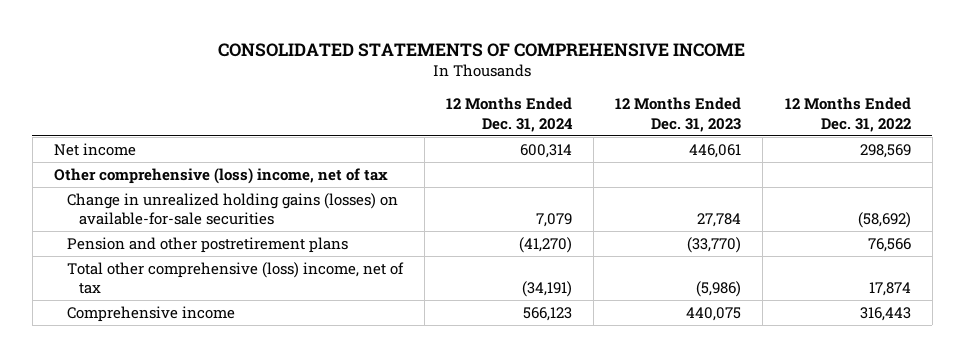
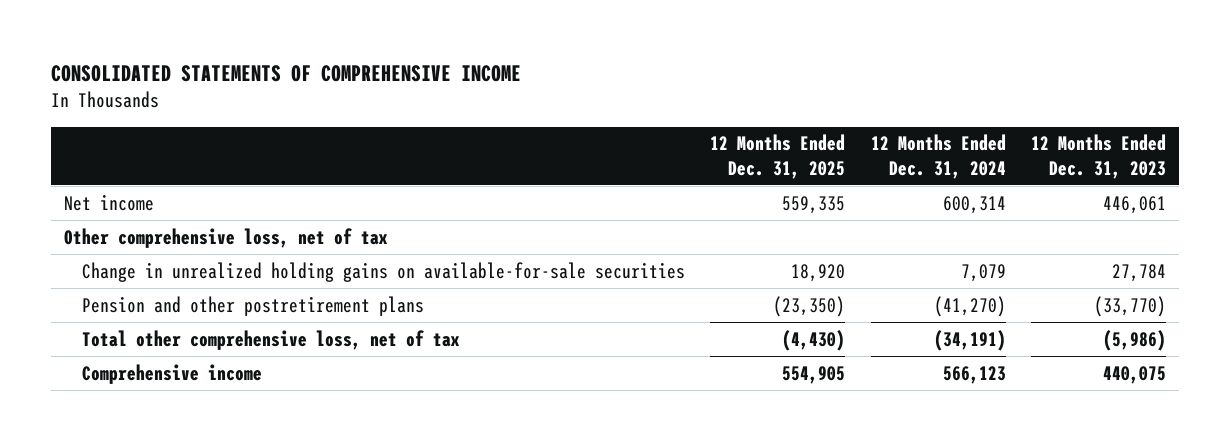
- | 12 Months Ended Dec. 31, 2024 | 12 Months Ended Dec. 31, 2023 | 12 Months Ended Dec. 31, 2022
+ | 12 Months Ended Dec. 31, 2025 | 12 Months Ended Dec. 31, 2024 | 12 Months Ended Dec. 31, 2023
- Other comprehensive (loss) income, net of tax
- Change in unrealized holding gains (losses) on available-for-sale securities | 7,079 | 27,784 | (58,692)
+ Other comprehensive loss, net of tax
+ Change in unrealized holding gains on available-for-sale securities | 18,920 | 7,079 | 27,784
- Total other comprehensive (loss) income, net of tax | (34,191) | (5,986) | 17,874
+ Total other comprehensive loss, net of tax | (4,430) | (34,191) | (5,986)

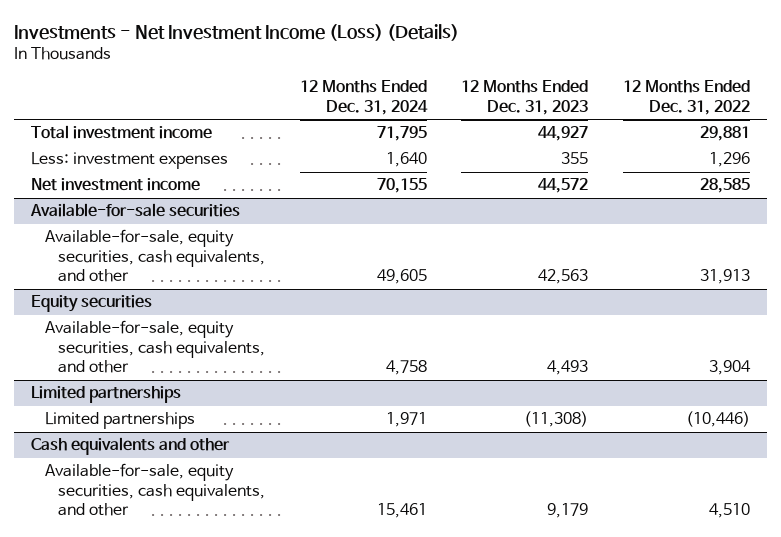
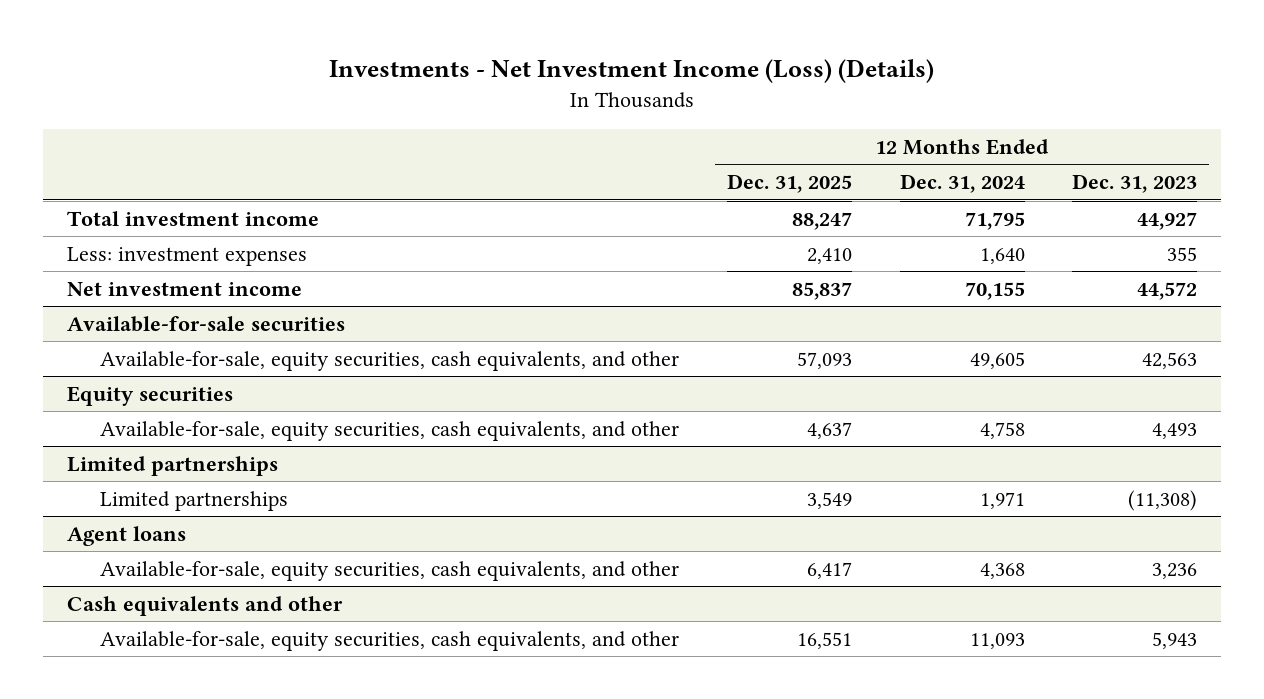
- | 12 Months Ended Dec. 31, 2024 | 12 Months Ended Dec. 31, 2023 | 12 Months Ended Dec. 31, 2022
+ | 12 Months Ended Dec. 31, 2025 | 12 Months Ended Dec. 31, 2024 | 12 Months Ended Dec. 31, 2023
+ Agent loans
+ Available-for-sale, equity securities, cash equivalents, and other | 6,417 | 4,368 | 3,236
@ Cash equivalents and other
- Available-for-sale, equity securities, cash equivalents, and other | 15,461 | 9,179 | 4,510
+ Available-for-sale, equity securities, cash equivalents, and other | 16,551 | 11,093 | 5,943

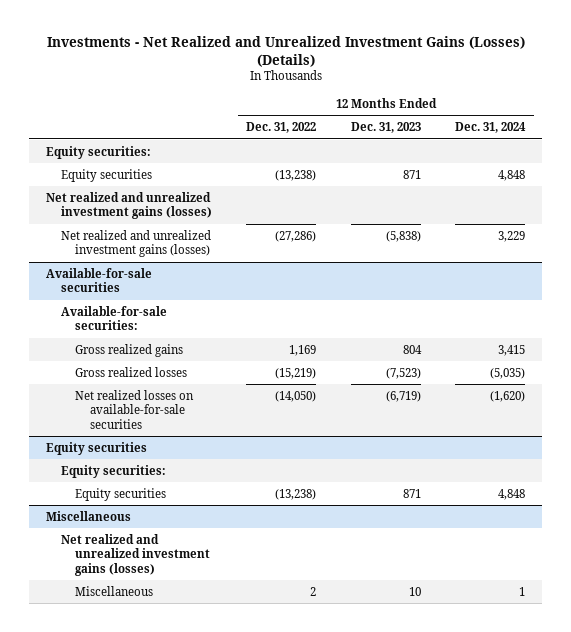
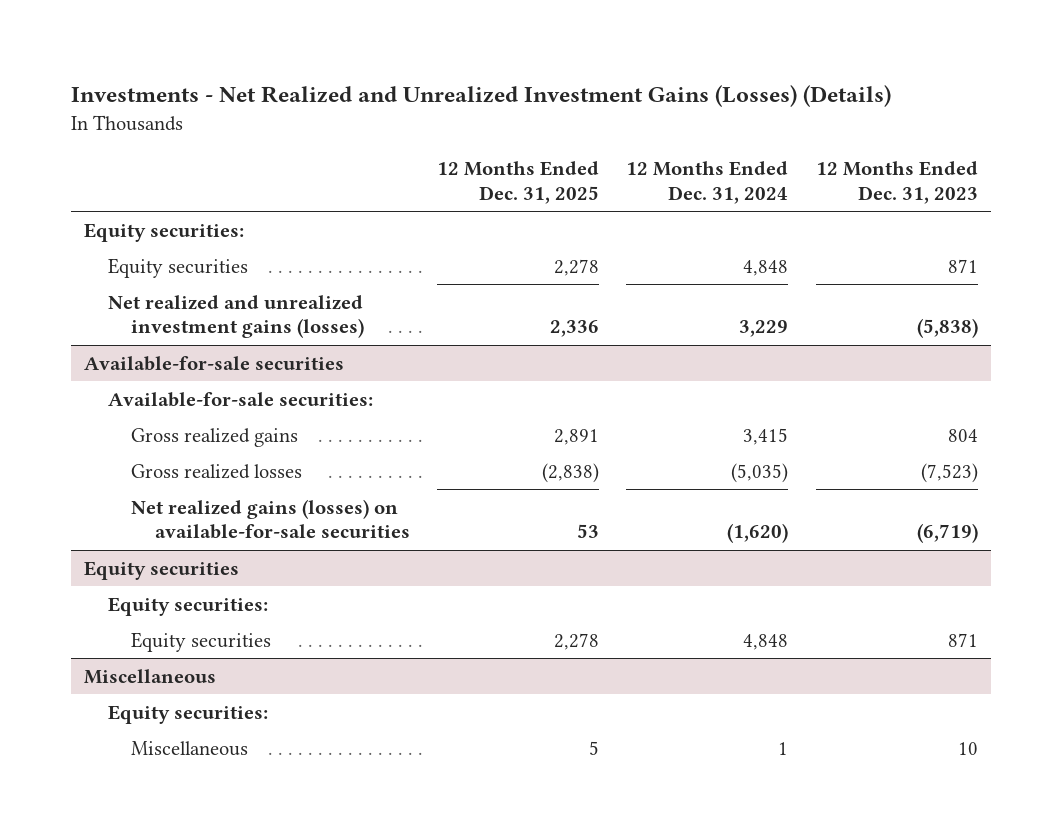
- | 12 Months Ended Dec. 31, 2022 | 12 Months Ended Dec. 31, 2023 | 12 Months Ended Dec. 31, 2024
+ | 12 Months Ended Dec. 31, 2025 | 12 Months Ended Dec. 31, 2024 | 12 Months Ended Dec. 31, 2023
- Net realized and unrealized investment gains (losses)
@ Available-for-sale securities
- Net realized losses on available-for-sale securities | (14,050) | (6,719) | (1,620)
+ Net realized gains (losses) on available-for-sale securities | 53 | (1,620) | (6,719)
@ Miscellaneous
- Net realized and unrealized investment gains (losses)
+ Equity securities:

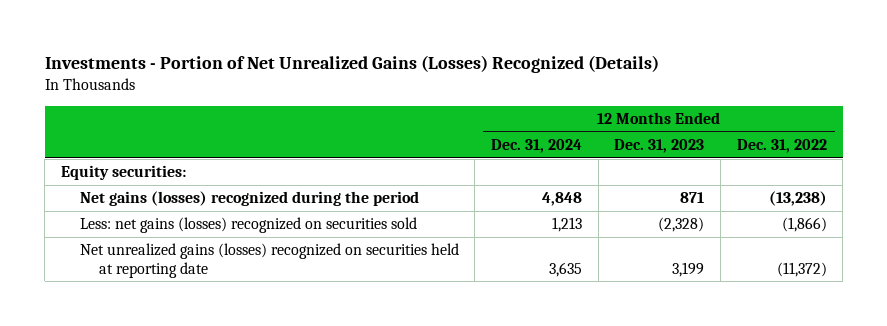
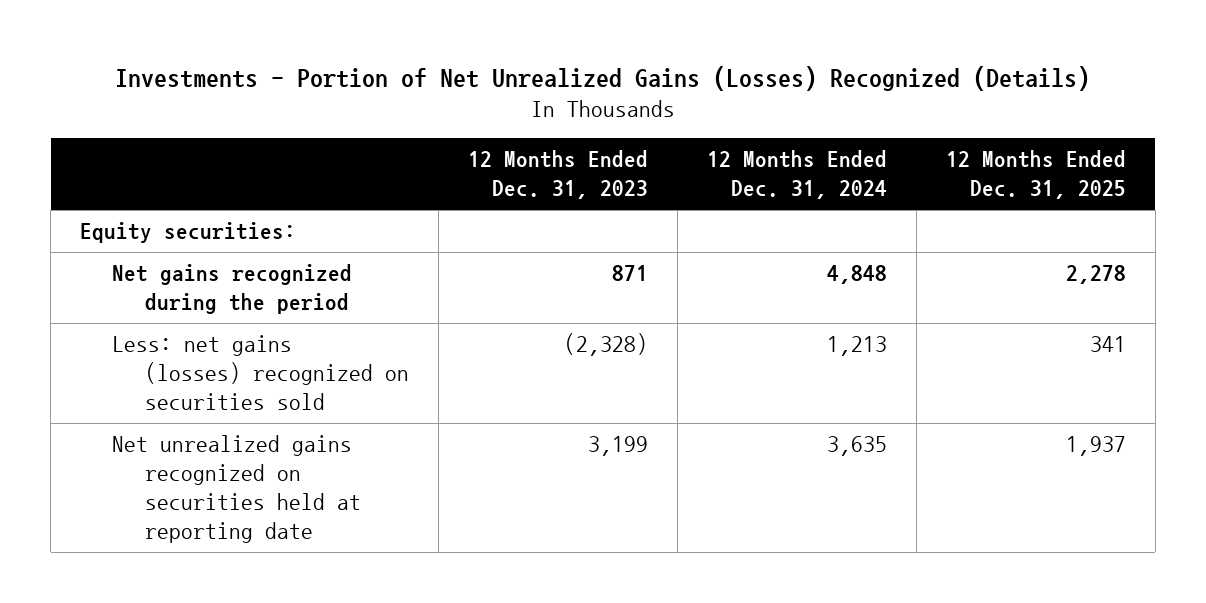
- | 12 Months Ended Dec. 31, 2024 | 12 Months Ended Dec. 31, 2023 | 12 Months Ended Dec. 31, 2022
+ | 12 Months Ended Dec. 31, 2023 | 12 Months Ended Dec. 31, 2024 | 12 Months Ended Dec. 31, 2025
- Net gains (losses) recognized during the period | 4,848 | 871 | (13,238)
+ Net gains recognized during the period | 871 | 4,848 | 2,278
- Net unrealized gains (losses) recognized on securities held at reporting date | 3,635 | 3,199 | (11,372)
+ Net unrealized gains recognized on securities held at reporting date | 3,199 | 3,635 | 1,937

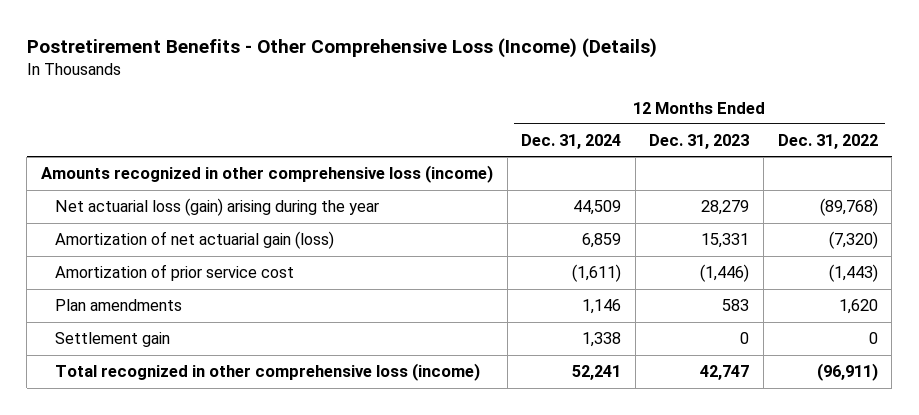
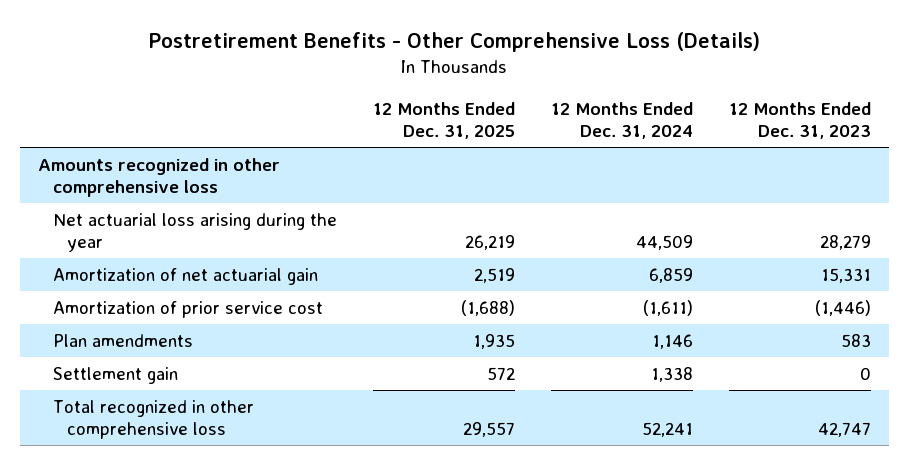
- Postretirement Benefits - Other Comprehensive Loss (Income) (Details)
+ Postretirement Benefits - Other Comprehensive Loss (Details)
- | 12 Months Ended Dec. 31, 2024 | 12 Months Ended Dec. 31, 2023 | 12 Months Ended Dec. 31, 2022
+ | 12 Months Ended Dec. 31, 2025 | 12 Months Ended Dec. 31, 2024 | 12 Months Ended Dec. 31, 2023
- Amounts recognized in other comprehensive loss (income)
- Net actuarial loss (gain) arising during the year | 44,509 | 28,279 | (89,768)
- Amortization of net actuarial gain (loss) | 6,859 | 15,331 | (7,320)
+ Amounts recognized in other comprehensive loss
+ Net actuarial loss arising during the year | 26,219 | 44,509 | 28,279
+ Amortization of net actuarial gain | 2,519 | 6,859 | 15,331
- Total recognized in other comprehensive loss (income) | 52,241 | 42,747 | (96,911)
+ Total recognized in other comprehensive loss | 29,557 | 52,241 | 42,747

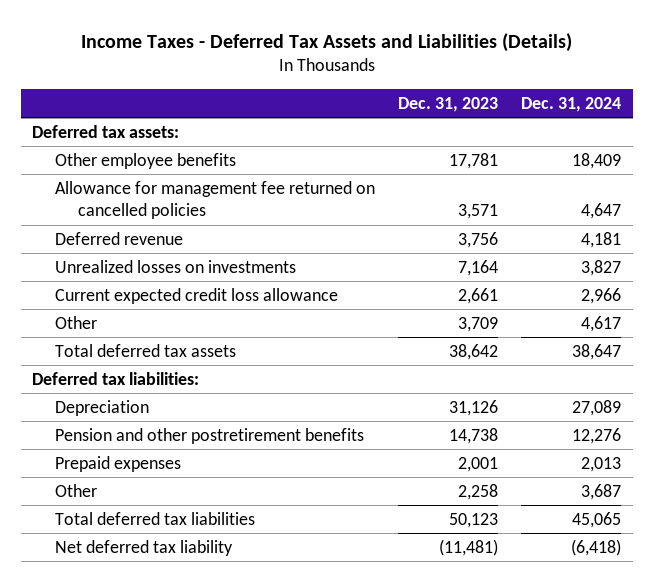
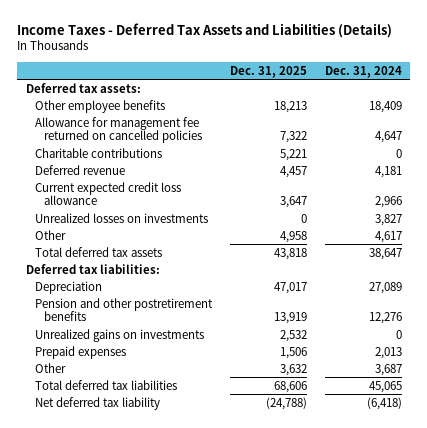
- | Dec. 31, 2023 | Dec. 31, 2024
+ | Dec. 31, 2025 | Dec. 31, 2024
+ Charitable contributions | 5,221 | 0
moved down: Unrealized losses on investments | 0 | 3,827
+ Unrealized gains on investments | 2,532 | 0

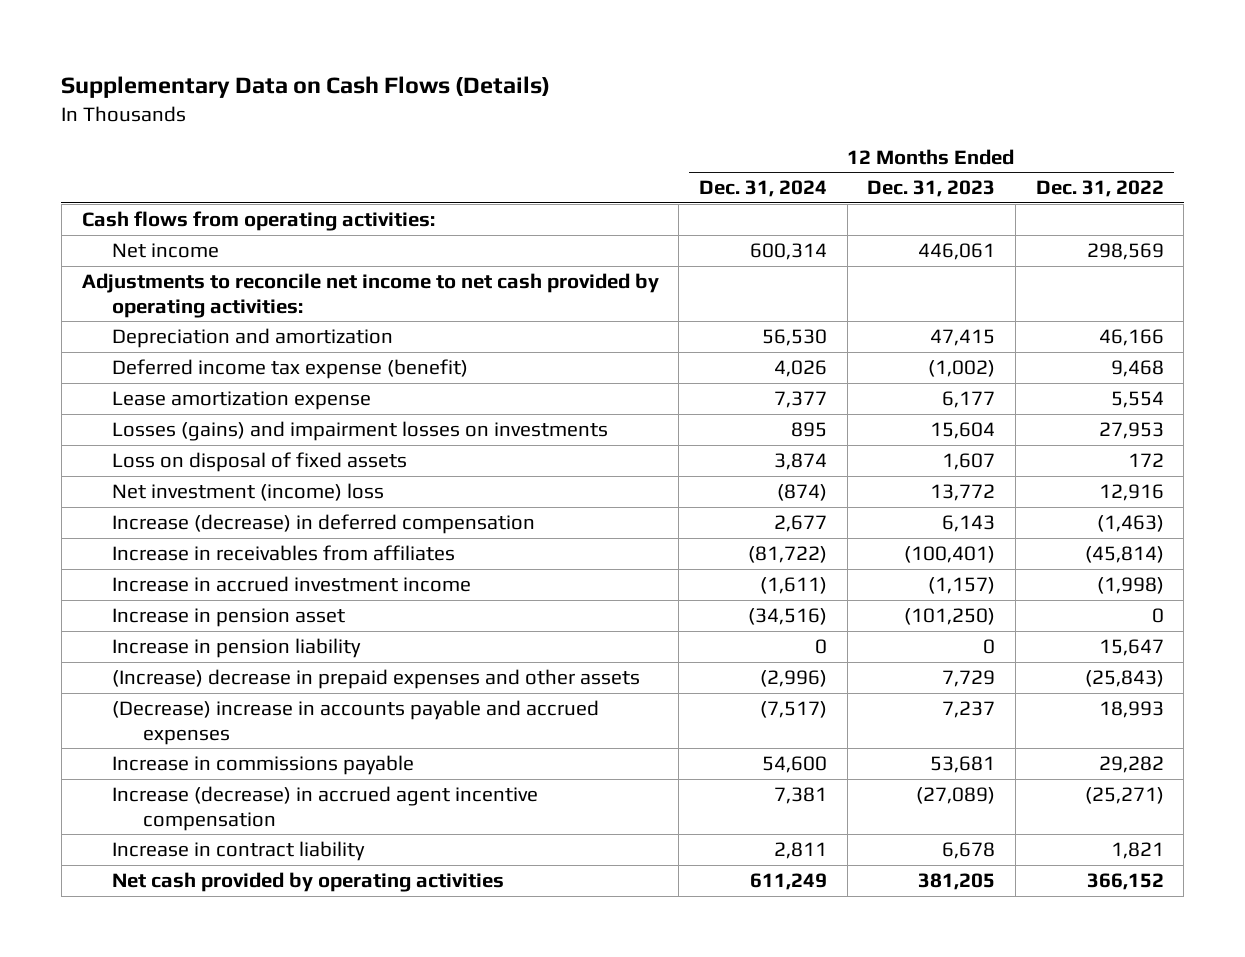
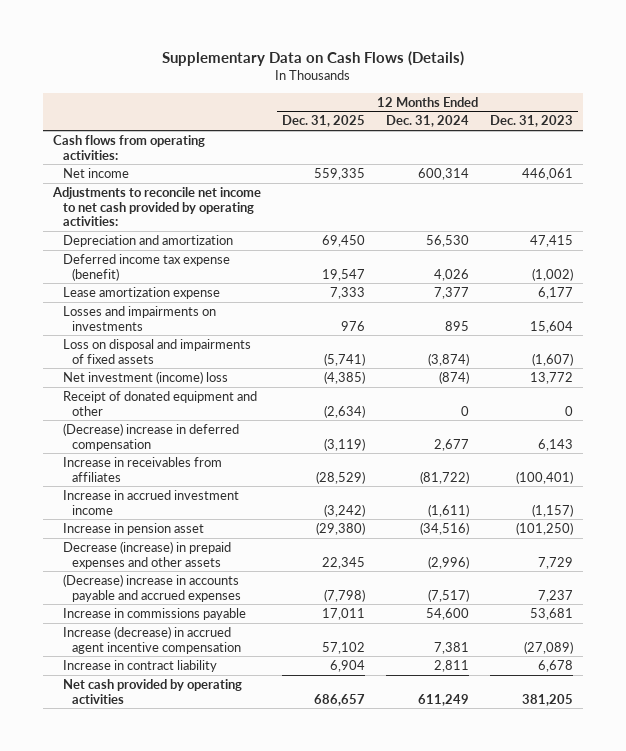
- | 12 Months Ended Dec. 31, 2024 | 12 Months Ended Dec. 31, 2023 | 12 Months Ended Dec. 31, 2022
+ | 12 Months Ended Dec. 31, 2025 | 12 Months Ended Dec. 31, 2024 | 12 Months Ended Dec. 31, 2023
- Losses (gains) and impairment losses on investments | 895 | 15,604 | 27,953
- Loss on disposal of fixed assets | 3,874 | 1,607 | 172
+ Losses and impairments on investments | 976 | 895 | 15,604
+ Loss on disposal and impairments of fixed assets | (5,741) | (3,874) | (1,607)
- Increase (decrease) in deferred compensation | 2,677 | 6,143 | (1,463)
+ Receipt of donated equipment and other | (2,634) | 0 | 0
+ (Decrease) increase in deferred compensation | (3,119) | 2,677 | 6,143
- Increase in pension liability | 0 | 0 | 15,647
- (Increase) decrease in prepaid expenses and other assets | (2,996) | 7,729 | (25,843)
+ Decrease (increase) in prepaid expenses and other assets | 22,345 | (2,996) | 7,729

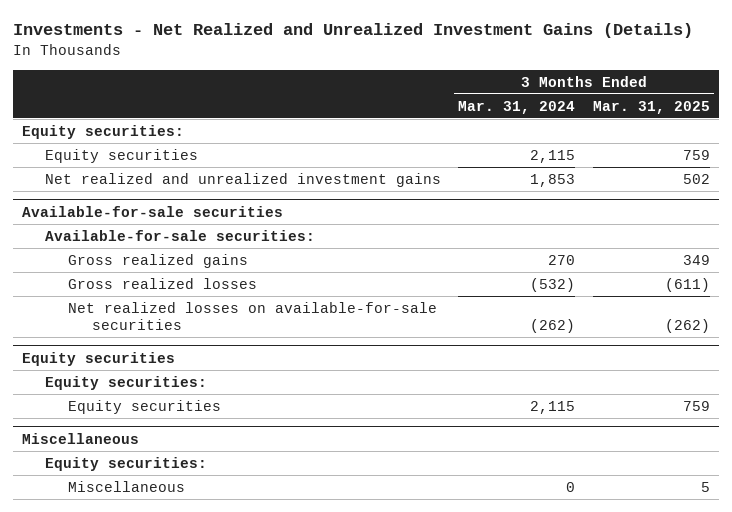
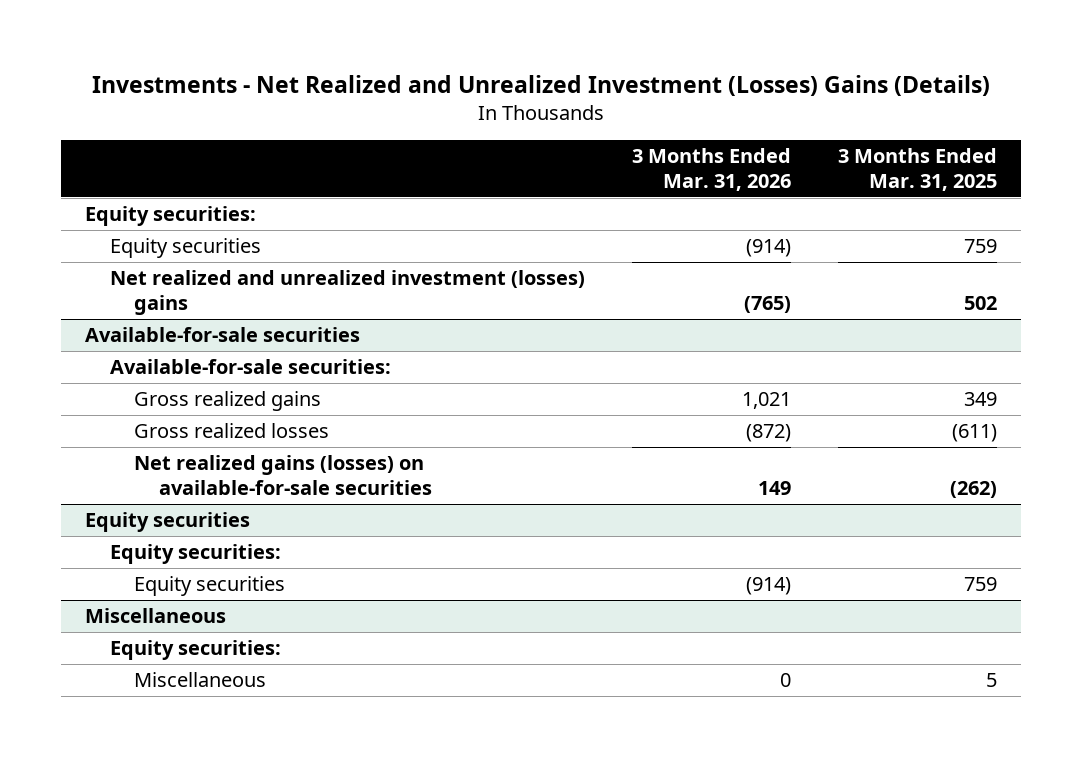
- Investments - Net Realized and Unrealized Investment Gains (Details)
+ Investments - Net Realized and Unrealized Investment (Losses) Gains (Details)
- | 3 Months Ended Mar. 31, 2024 | 3 Months Ended Mar. 31, 2025
+ | 3 Months Ended Mar. 31, 2026 | 3 Months Ended Mar. 31, 2025
- Net realized and unrealized investment gains | 1,853 | 502
+ Net realized and unrealized investment (losses) gains | (765) | 502
@ Available-for-sale securities
- Net realized losses on available-for-sale securities | (262) | (262)
+ Net realized gains (losses) on available-for-sale securities | 149 | (262)

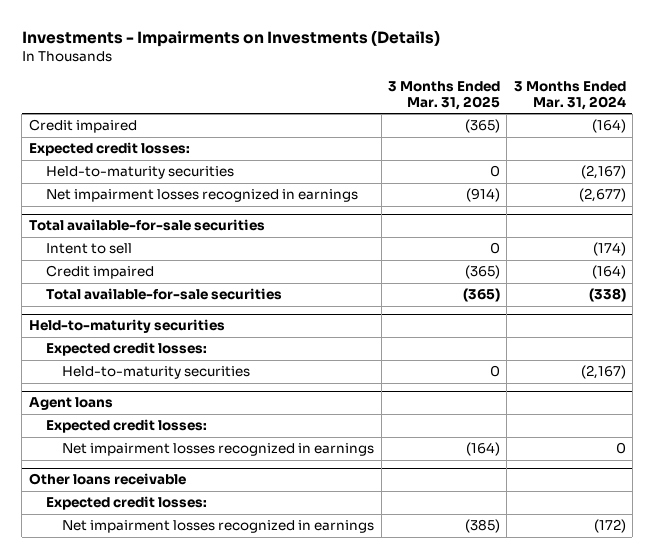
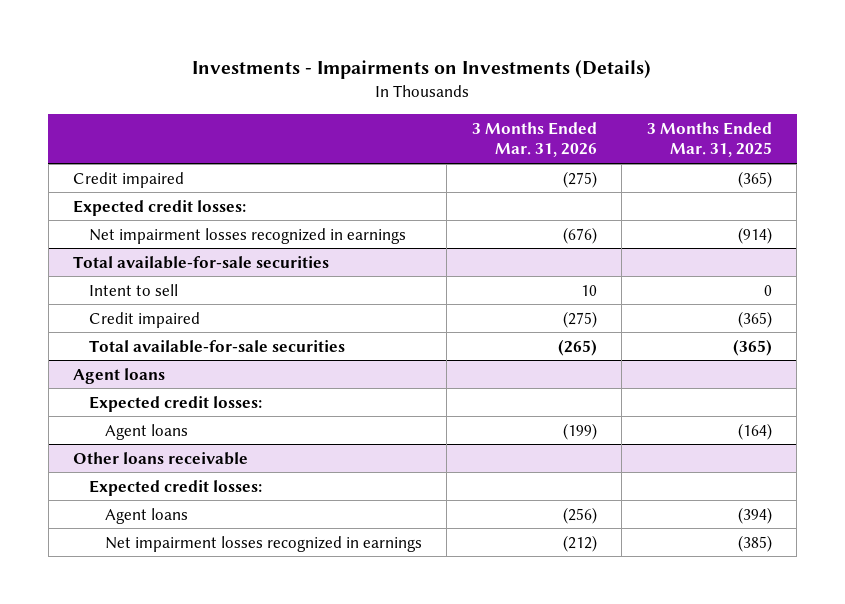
- | 3 Months Ended Mar. 31, 2025 | 3 Months Ended Mar. 31, 2024
+ | 3 Months Ended Mar. 31, 2026 | 3 Months Ended Mar. 31, 2025
- Held-to-maturity securities | 0 | (2,167)
- Held-to-maturity securities
- Expected credit losses:
- Held-to-maturity securities | 0 | (2,167)
@ Agent loans
- Net impairment losses recognized in earnings | (164) | 0
+ Agent loans | (199) | (164)
@ Other loans receivable
+ Agent loans | (256) | (394)

